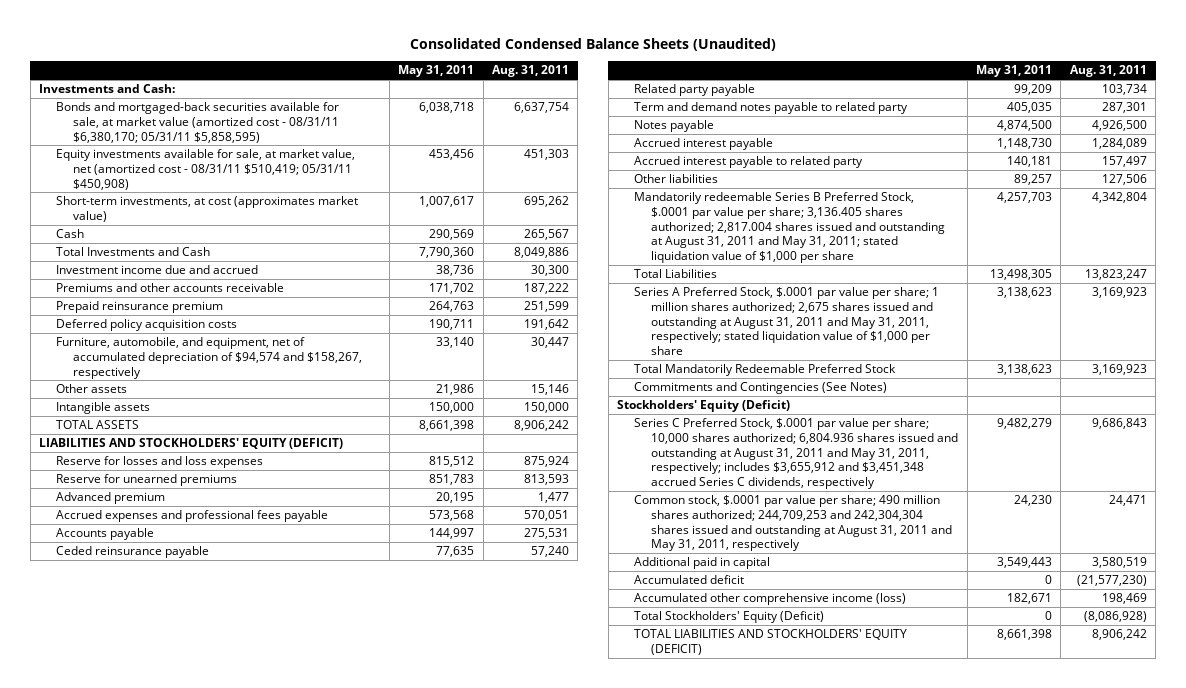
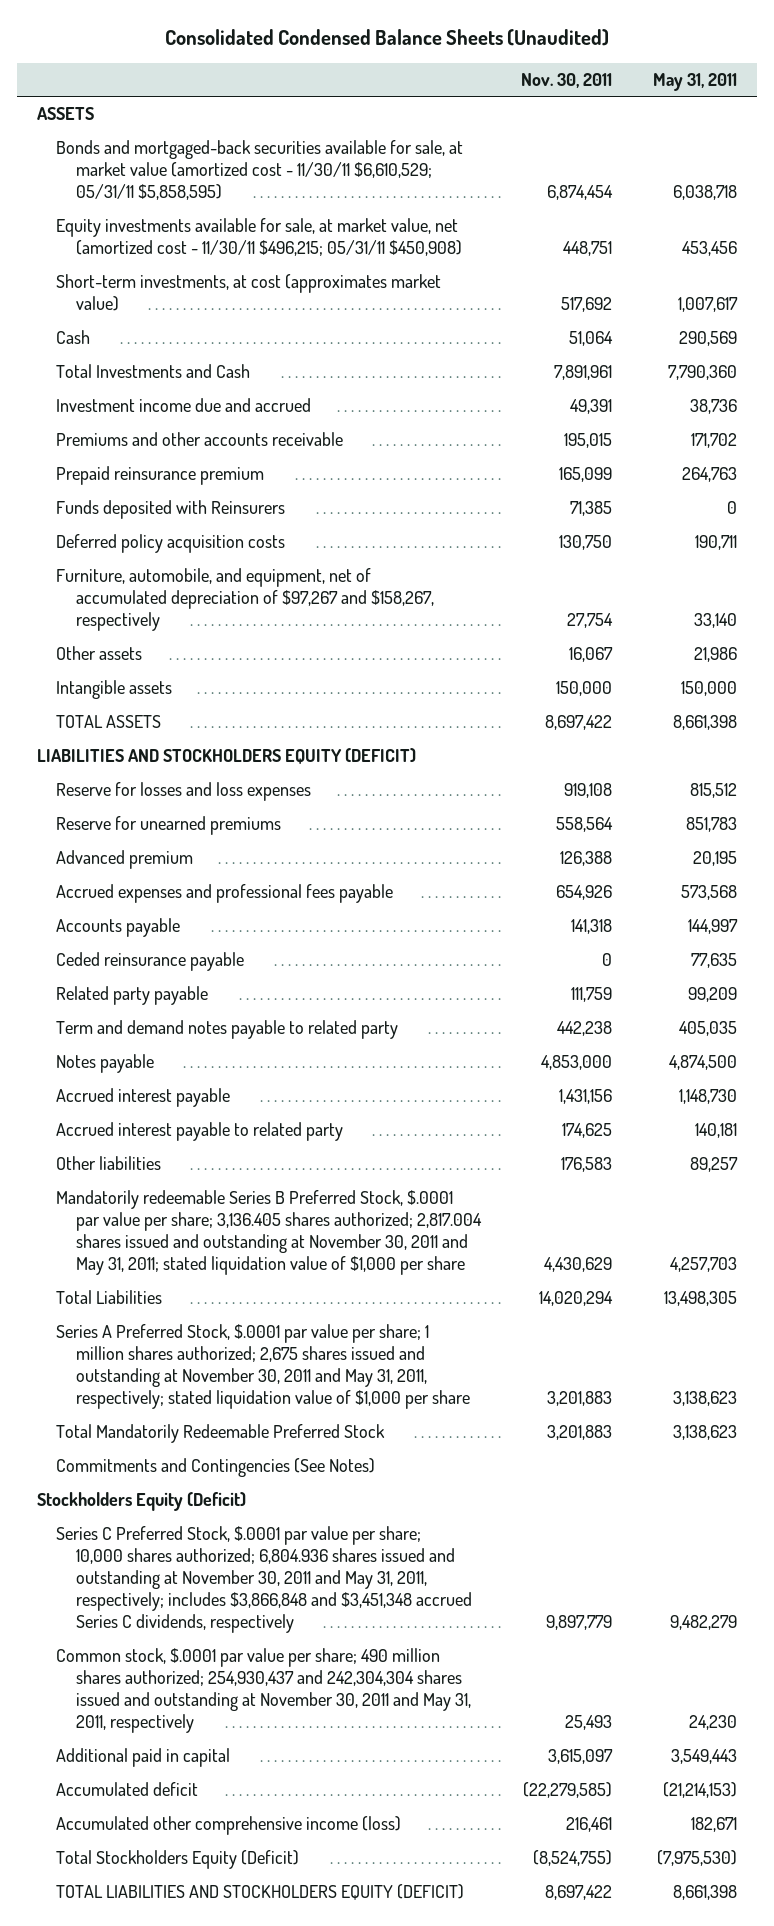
- | May 31, 2011 | Aug. 31, 2011
+ | Nov. 30, 2011 | May 31, 2011
- Investments and Cash:
- Bonds and mortgaged-back securities available for sale, at market value (amortized cost - 08/31/11 $6,380,170; 05/31/11 $5,858,595) | 6,038,718 | 6,637,754
- Equity investments available for sale, at market value, net (amortized cost - 08/31/11 $510,419; 05/31/11 $450,908) | 453,456 | 451,303
+ ASSETS
+ Bonds and mortgaged-back securities available for sale, at market value (amortized cost - 11/30/11 $6,610,529; 05/31/11 $5,858,595) | 6,874,454 | 6,038,718
+ Equity investments available for sale, at market value, net (amortized cost - 11/30/11 $496,215; 05/31/11 $450,908) | 448,751 | 453,456
+ Funds deposited with Reinsurers | 71,385 | 0
- Furniture, automobile, and equipment, net of accumulated depreciation of $94,574 and $158,267, respectively | 33,140 | 30,447
+ Furniture, automobile, and equipment, net of accumulated depreciation of $97,267 and $158,267, respectively | 27,754 | 33,140
- LIABILITIES AND STOCKHOLDERS' EQUITY (DEFICIT)
+ LIABILITIES AND STOCKHOLDERS EQUITY (DEFICIT)
- Mandatorily redeemable Series B Preferred Stock, $.0001 par value per share; 3,136.405 shares authorized; 2,817.004 shares issued and outstanding at August 31, 2011 and May 31, 2011; stated liquidation value of $1,000 per share | 4,257,703 | 4,342,804
+ Mandatorily redeemable Series B Preferred Stock, $.0001 par value per share; 3,136.405 shares authorized; 2,817.004 shares issued and outstanding at November 30, 2011 and May 31, 2011; stated liquidation value of $1,000 per share | 4,430,629 | 4,257,703
- Series A Preferred Stock, $.0001 par value per share; 1 million shares authorized; 2,675 shares issued and outstanding at August 31, 2011 and May 31, 2011, respectively; stated liquidation value of $1,000 per share | 3,138,623 | 3,169,923
+ Series A Preferred Stock, $.0001 par value per share; 1 million shares authorized; 2,675 shares issued and outstanding at November 30, 2011 and May 31, 2011, respectively; stated liquidation value of $1,000 per share | 3,201,883 | 3,138,623
- Stockholders' Equity (Deficit)
- Series C Preferred Stock, $.0001 par value per share; 10,000 shares authorized; 6,804.936 shares issued and outstanding at August 31, 2011 and May 31, 2011, respectively; includes $3,655,912 and $3,451,348 accrued Series C dividends, respectively | 9,482,279 | 9,686,843
- Common stock, $.0001 par value per share; 490 million shares authorized; 244,709,253 and 242,304,304 shares issued and outstanding at August 31, 2011 and May 31, 2011, respectively | 24,230 | 24,471
+ Stockholders Equity (Deficit)
+ Series C Preferred Stock, $.0001 par value per share; 10,000 shares authorized; 6,804.936 shares issued and outstanding at November 30, 2011 and May 31, 2011, respectively; includes $3,866,848 and $3,451,348 accrued Series C dividends, respectively | 9,897,779 | 9,482,279
+ Common stock, $.0001 par value per share; 490 million shares authorized; 254,930,437 and 242,304,304 shares issued and outstanding at November 30, 2011 and May 31, 2011, respectively | 25,493 | 24,230
- Accumulated deficit | 0 | (21,577,230)
+ Accumulated deficit | (22,279,585) | (21,214,153)
- Total Stockholders' Equity (Deficit) | 0 | (8,086,928)
- TOTAL LIABILITIES AND STOCKHOLDERS' EQUITY (DEFICIT) | 8,661,398 | 8,906,242
+ Total Stockholders Equity (Deficit) | (8,524,755) | (7,975,530)
+ TOTAL LIABILITIES AND STOCKHOLDERS EQUITY (DEFICIT) | 8,697,422 | 8,661,398

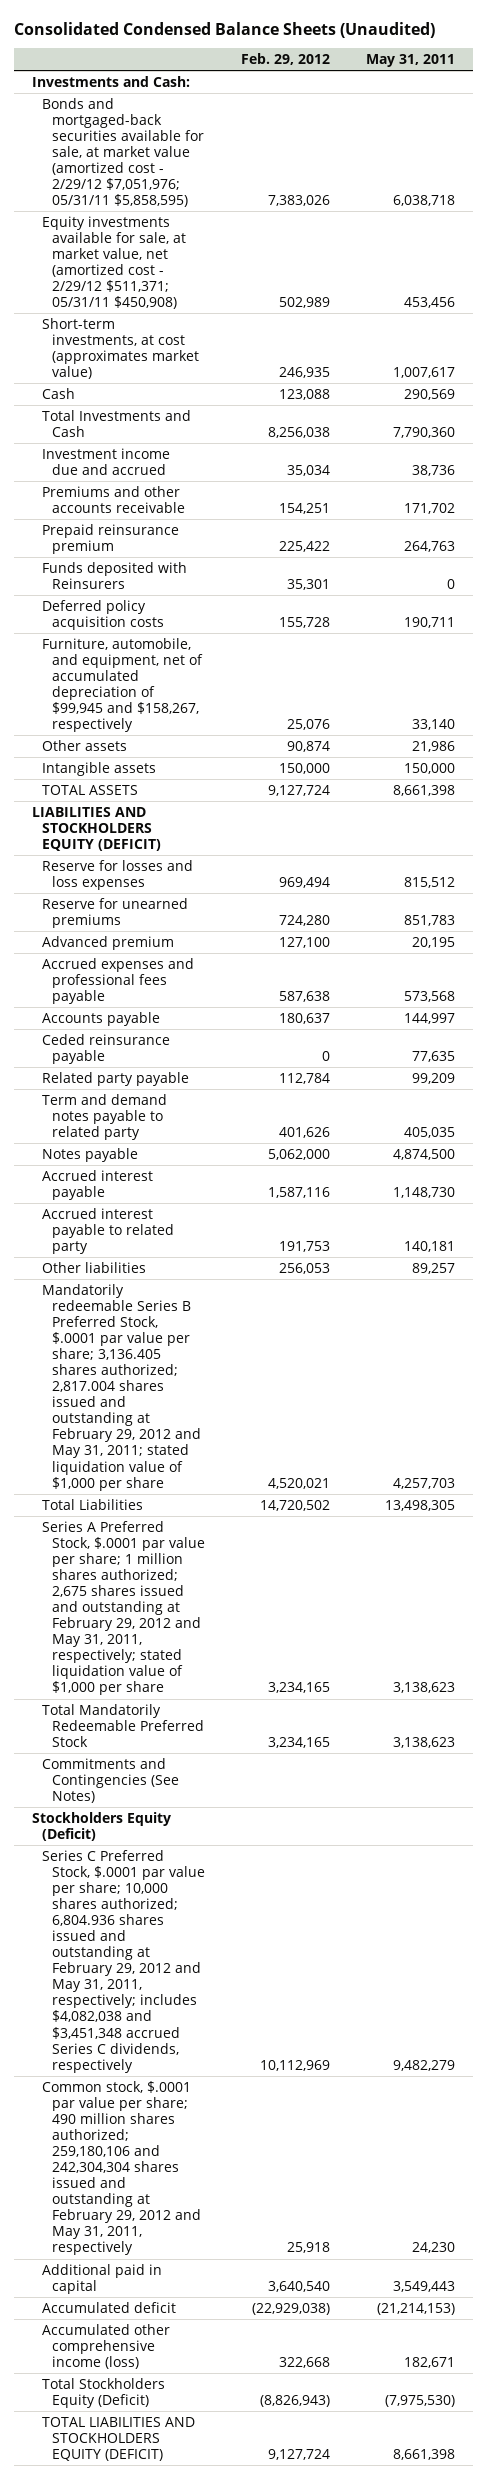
- | Nov. 30, 2011 | May 31, 2011
+ | Feb. 29, 2012 | May 31, 2011
- ASSETS
- Bonds and mortgaged-back securities available for sale, at market value (amortized cost - 11/30/11 $6,610,529; 05/31/11 $5,858,595) | 6,874,454 | 6,038,718
- Equity investments available for sale, at market value, net (amortized cost - 11/30/11 $496,215; 05/31/11 $450,908) | 448,751 | 453,456
+ Investments and Cash:
+ Bonds and mortgaged-back securities available for sale, at market value (amortized cost - 2/29/12 $7,051,976; 05/31/11 $5,858,595) | 7,383,026 | 6,038,718
+ Equity investments available for sale, at market value, net (amortized cost - 2/29/12 $511,371; 05/31/11 $450,908) | 502,989 | 453,456
- Furniture, automobile, and equipment, net of accumulated depreciation of $97,267 and $158,267, respectively | 27,754 | 33,140
+ Furniture, automobile, and equipment, net of accumulated depreciation of $99,945 and $158,267, respectively | 25,076 | 33,140
- Mandatorily redeemable Series B Preferred Stock, $.0001 par value per share; 3,136.405 shares authorized; 2,817.004 shares issued and outstanding at November 30, 2011 and May 31, 2011; stated liquidation value of $1,000 per share | 4,430,629 | 4,257,703
+ Mandatorily redeemable Series B Preferred Stock, $.0001 par value per share; 3,136.405 shares authorized; 2,817.004 shares issued and outstanding at February 29, 2012 and May 31, 2011; stated liquidation value of $1,000 per share | 4,520,021 | 4,257,703
- Series A Preferred Stock, $.0001 par value per share; 1 million shares authorized; 2,675 shares issued and outstanding at November 30, 2011 and May 31, 2011, respectively; stated liquidation value of $1,000 per share | 3,201,883 | 3,138,623
+ Series A Preferred Stock, $.0001 par value per share; 1 million shares authorized; 2,675 shares issued and outstanding at February 29, 2012 and May 31, 2011, respectively; stated liquidation value of $1,000 per share | 3,234,165 | 3,138,623
- Series C Preferred Stock, $.0001 par value per share; 10,000 shares authorized; 6,804.936 shares issued and outstanding at November 30, 2011 and May 31, 2011, respectively; includes $3,866,848 and $3,451,348 accrued Series C dividends, respectively | 9,897,779 | 9,482,279
- Common stock, $.0001 par value per share; 490 million shares authorized; 254,930,437 and 242,304,304 shares issued and outstanding at November 30, 2011 and May 31, 2011, respectively | 25,493 | 24,230
+ Series C Preferred Stock, $.0001 par value per share; 10,000 shares authorized; 6,804.936 shares issued and outstanding at February 29, 2012 and May 31, 2011, respectively; includes $4,082,038 and $3,451,348 accrued Series C dividends, respectively | 10,112,969 | 9,482,279
+ Common stock, $.0001 par value per share; 490 million shares authorized; 259,180,106 and 242,304,304 shares issued and outstanding at February 29, 2012 and May 31, 2011, respectively | 25,918 | 24,230

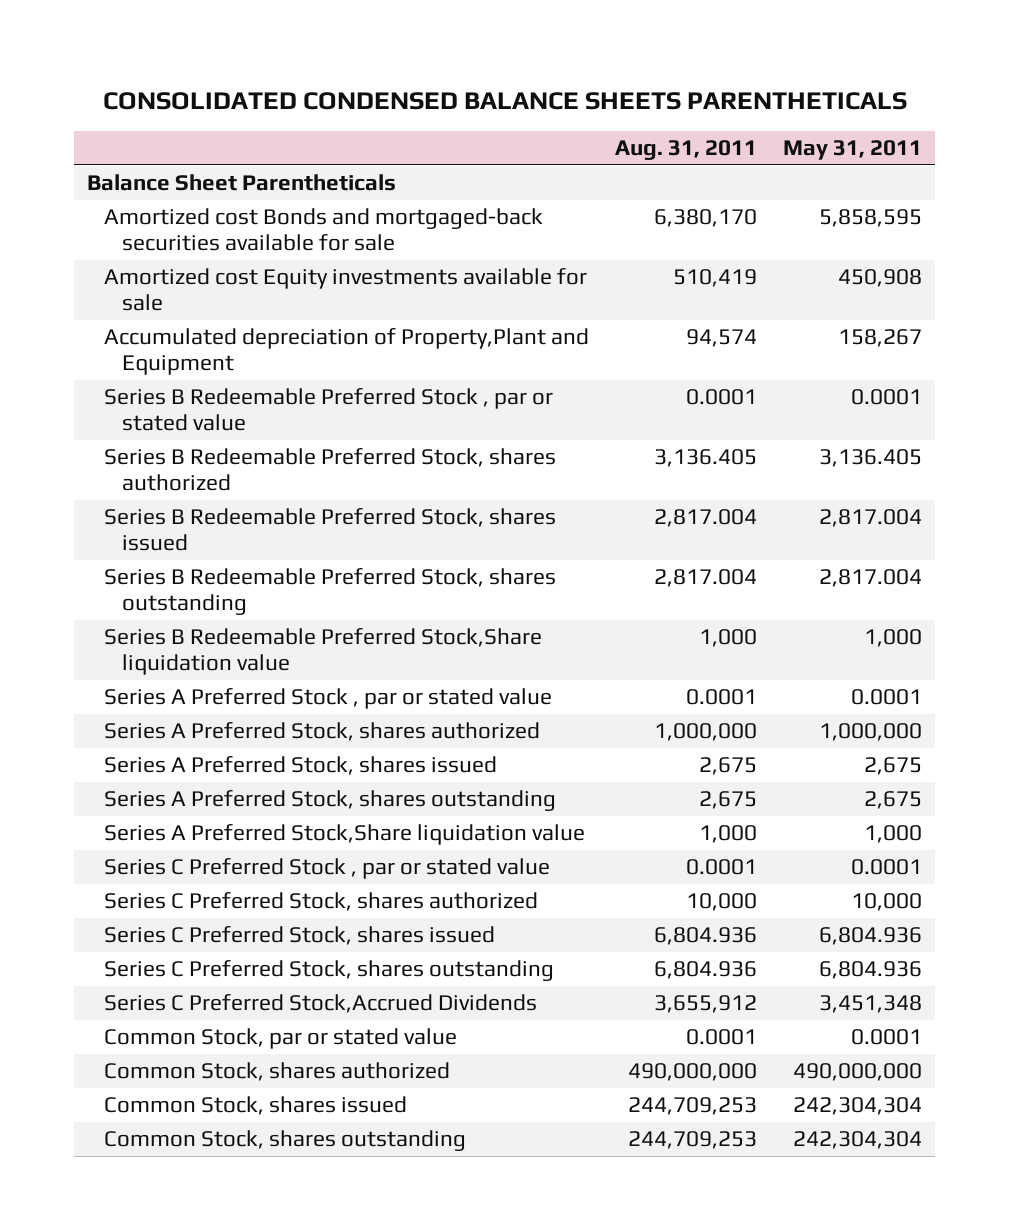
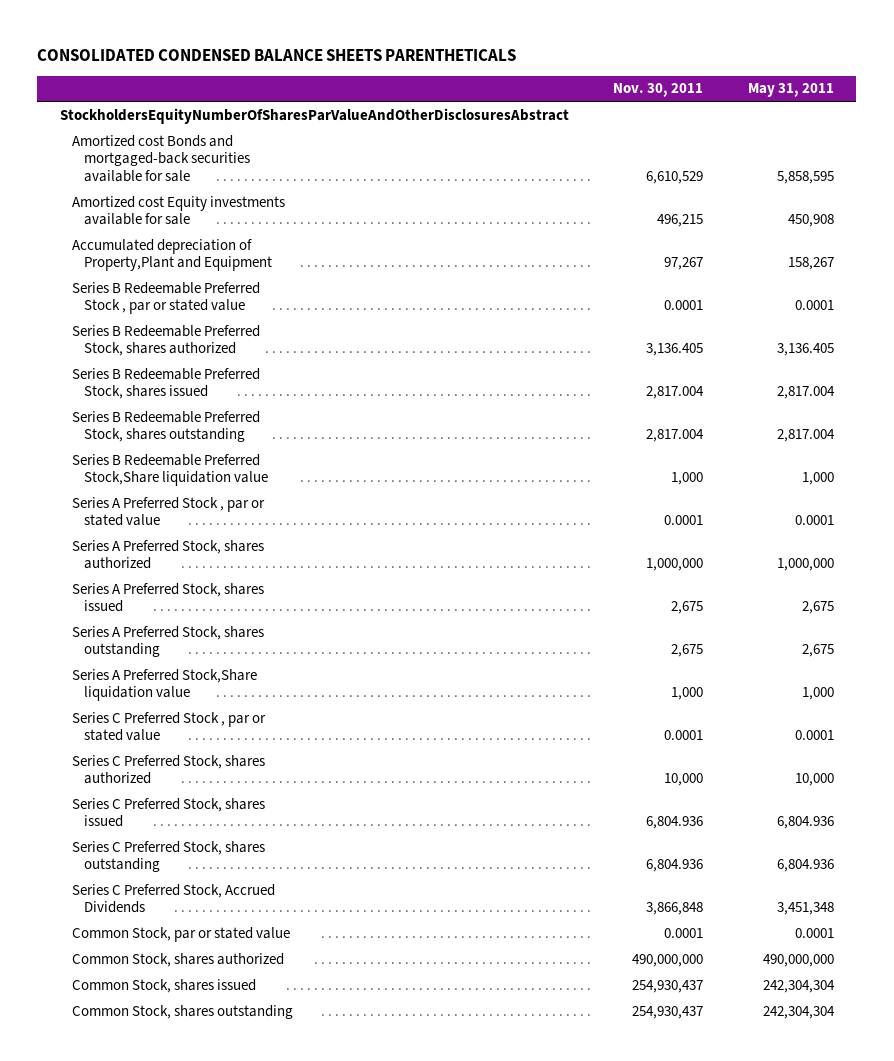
- | Aug. 31, 2011 | May 31, 2011
+ | Nov. 30, 2011 | May 31, 2011
- Balance Sheet Parentheticals
+ StockholdersEquityNumberOfSharesParValueAndOtherDisclosuresAbstract
- Series C Preferred Stock,Accrued Dividends | 3,655,912 | 3,451,348
+ Series C Preferred Stock, Accrued Dividends | 3,866,848 | 3,451,348

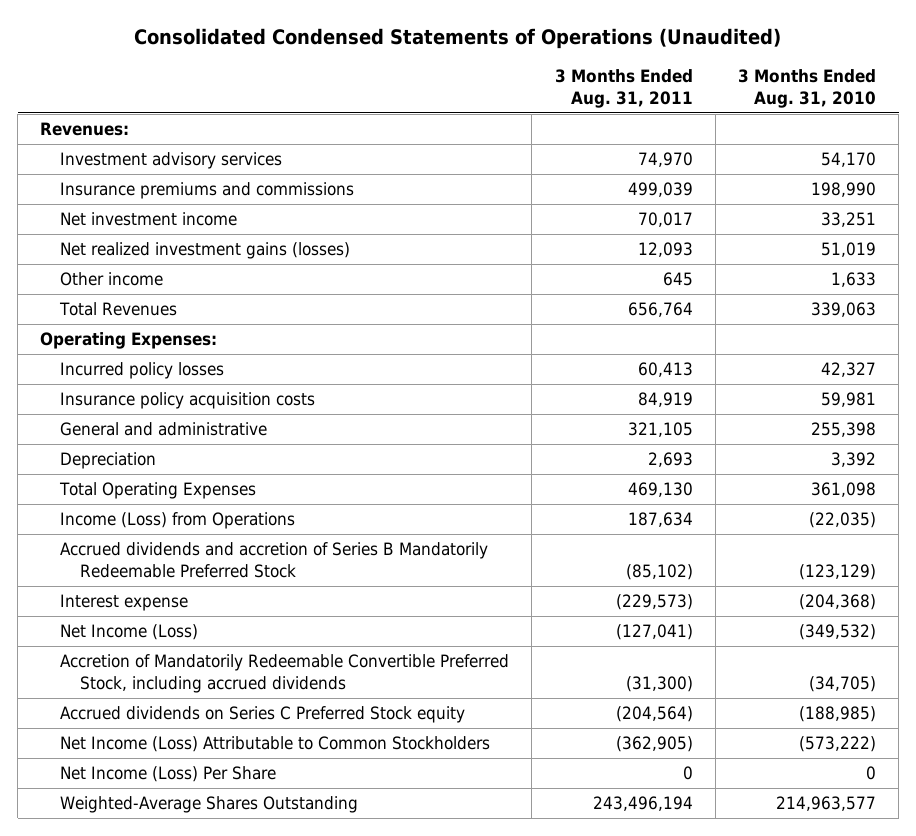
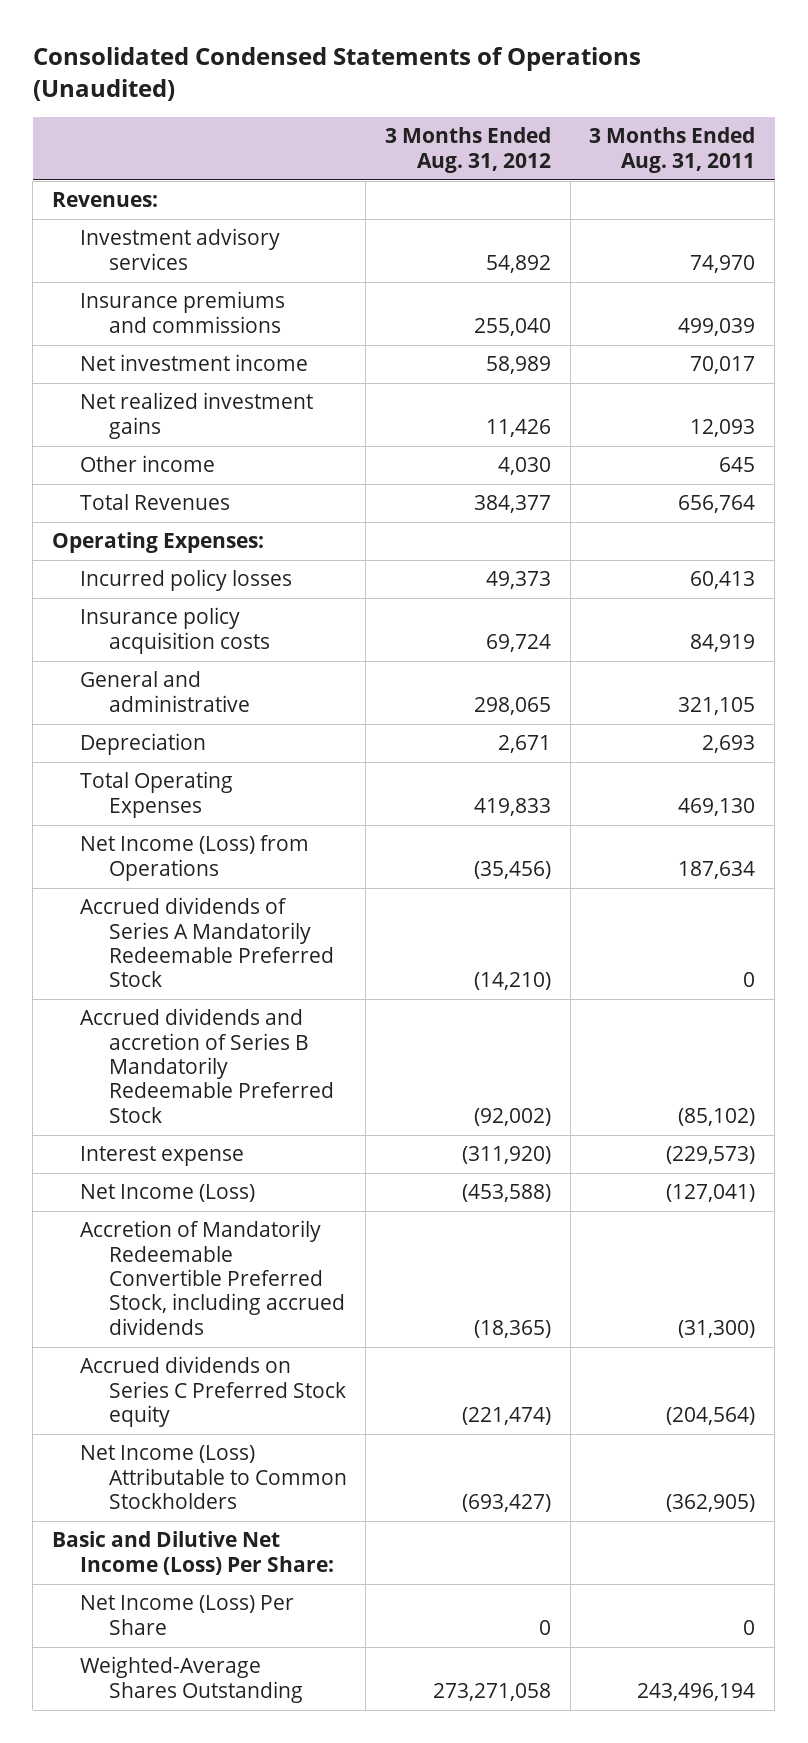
- | 3 Months Ended Aug. 31, 2011 | 3 Months Ended Aug. 31, 2010
+ | 3 Months Ended Aug. 31, 2012 | 3 Months Ended Aug. 31, 2011
- Net realized investment gains (losses) | 12,093 | 51,019
+ Net realized investment gains | 11,426 | 12,093
- Income (Loss) from Operations | 187,634 | (22,035)
+ Net Income (Loss) from Operations | (35,456) | 187,634
+ Accrued dividends of Series A Mandatorily Redeemable Preferred Stock | (14,210) | 0
+ Basic and Dilutive Net Income (Loss) Per Share:

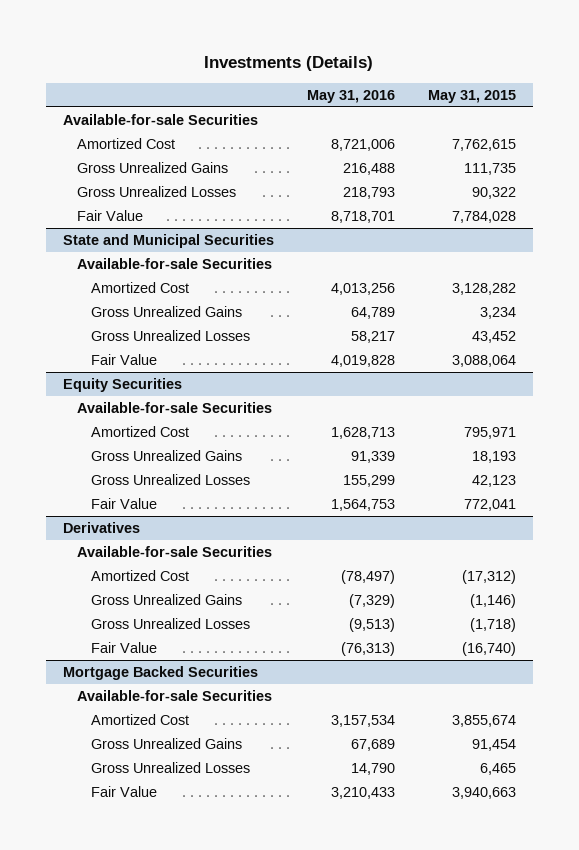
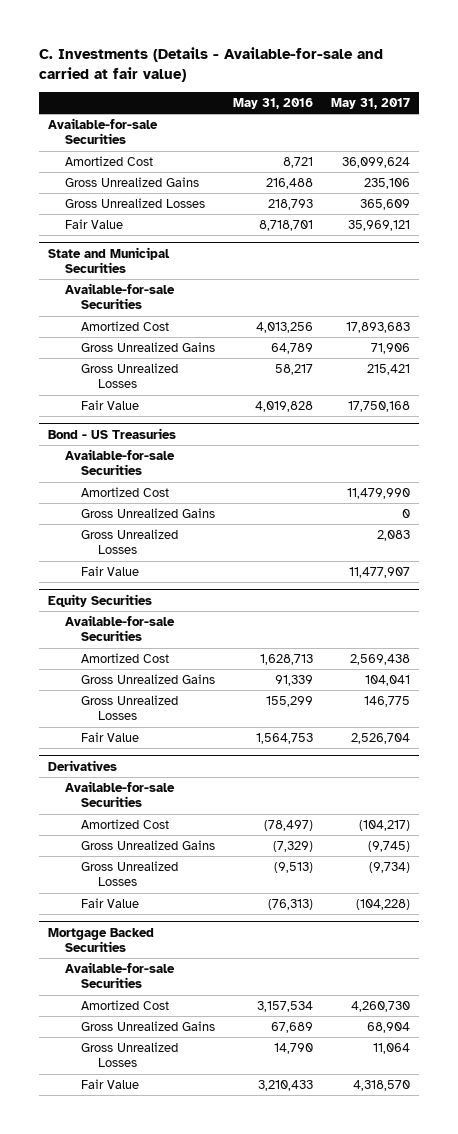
- Investments (Details)
+ C. Investments (Details - Available-for-sale and carried at fair value)
- | May 31, 2016 | May 31, 2015
+ | May 31, 2016 | May 31, 2017
- Amortized Cost | 8,721,006 | 7,762,615
+ Amortized Cost | 8,721 | 36,099,624
+ Bond - US Treasuries
+ Available-for-sale Securities
+ Amortized Cost | | 11,479,990
+ Gross Unrealized Gains | | 0
+ Gross Unrealized Losses | | 2,083
+ Fair Value | | 11,477,907

